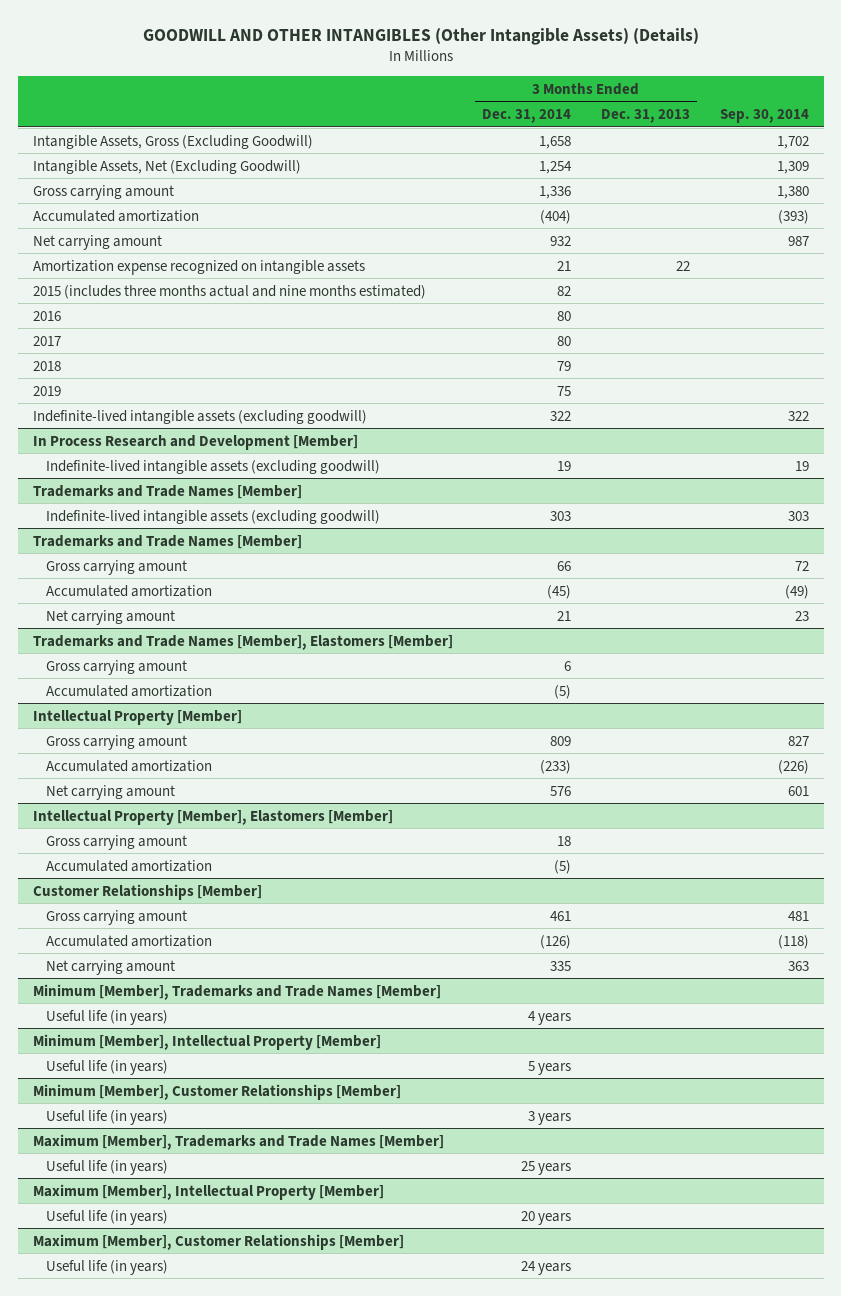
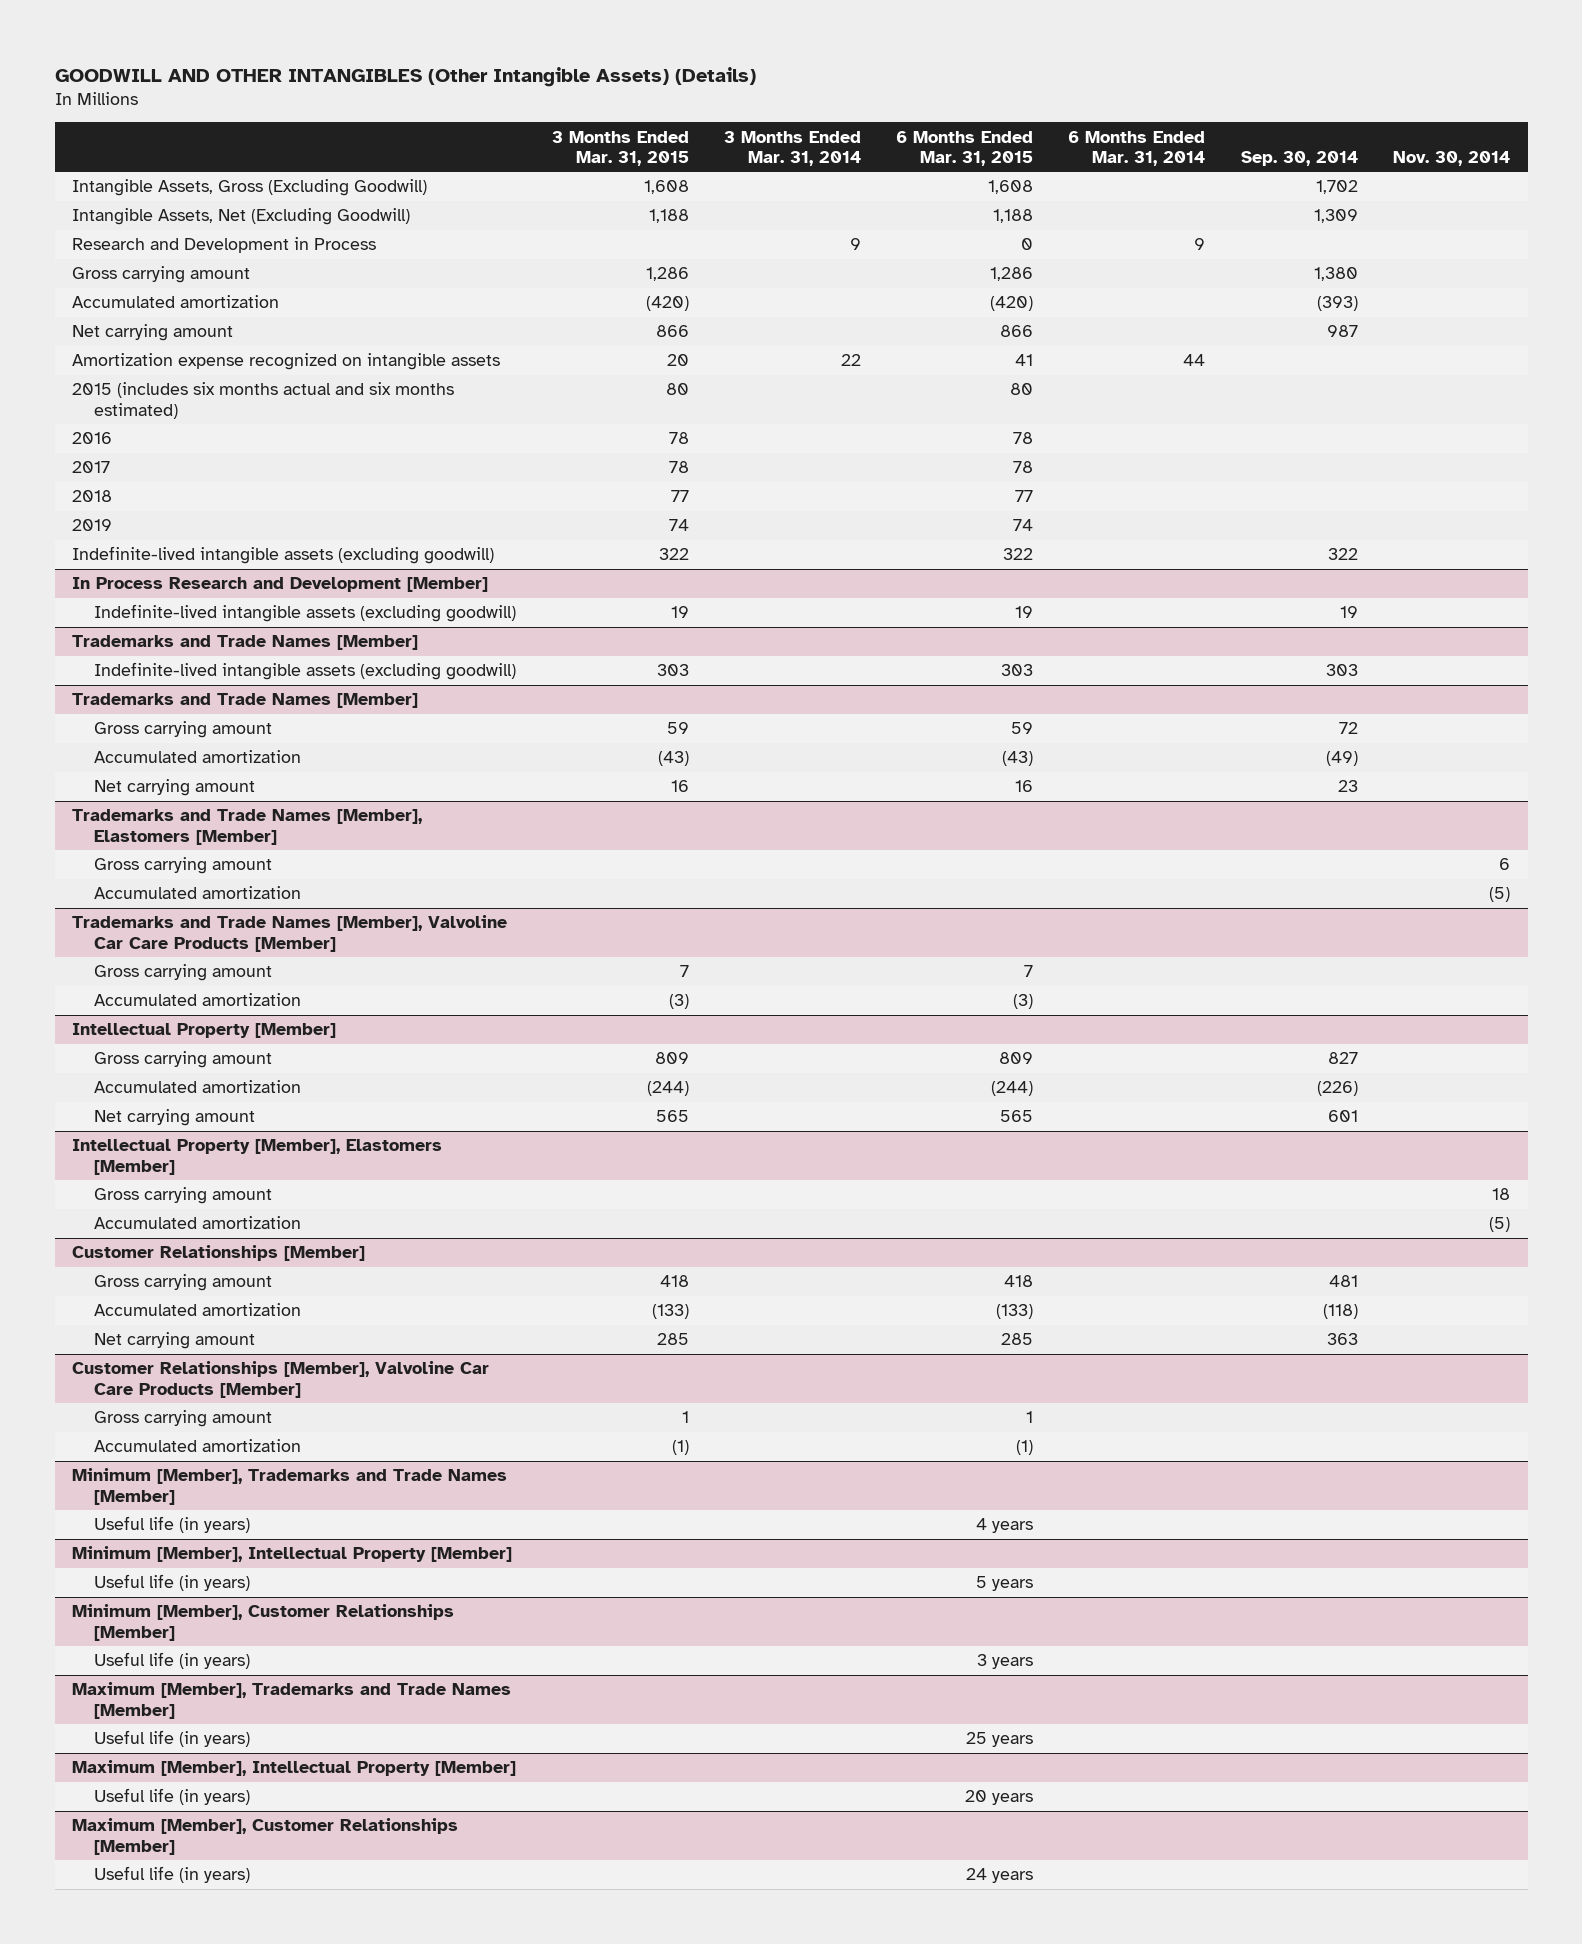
- | 3 Months Ended Dec. 31, 2014 | 3 Months Ended Dec. 31, 2013 | Sep. 30, 2014
+ | 3 Months Ended Mar. 31, 2015 | 3 Months Ended Mar. 31, 2014 | 6 Months Ended Mar. 31, 2015 | 6 Months Ended Mar. 31, 2014 | Sep. 30, 2014 | Nov. 30, 2014
+ Research and Development in Process | | 9 | 0 | 9 | |
- 2015 (includes three months actual and nine months estimated) | 82 | |
+ 2015 (includes six months actual and six months estimated) | 80 | | 80 | | |
+ Trademarks and Trade Names [Member], Valvoline Car Care Products [Member]
+ Gross carrying amount | 7 | | 7 | | |
+ Accumulated amortization | (3) | | (3) | | |
+ Customer Relationships [Member], Valvoline Car Care Products [Member]
+ Gross carrying amount | 1 | | 1 | | |
+ Accumulated amortization | (1) | | (1) | | |

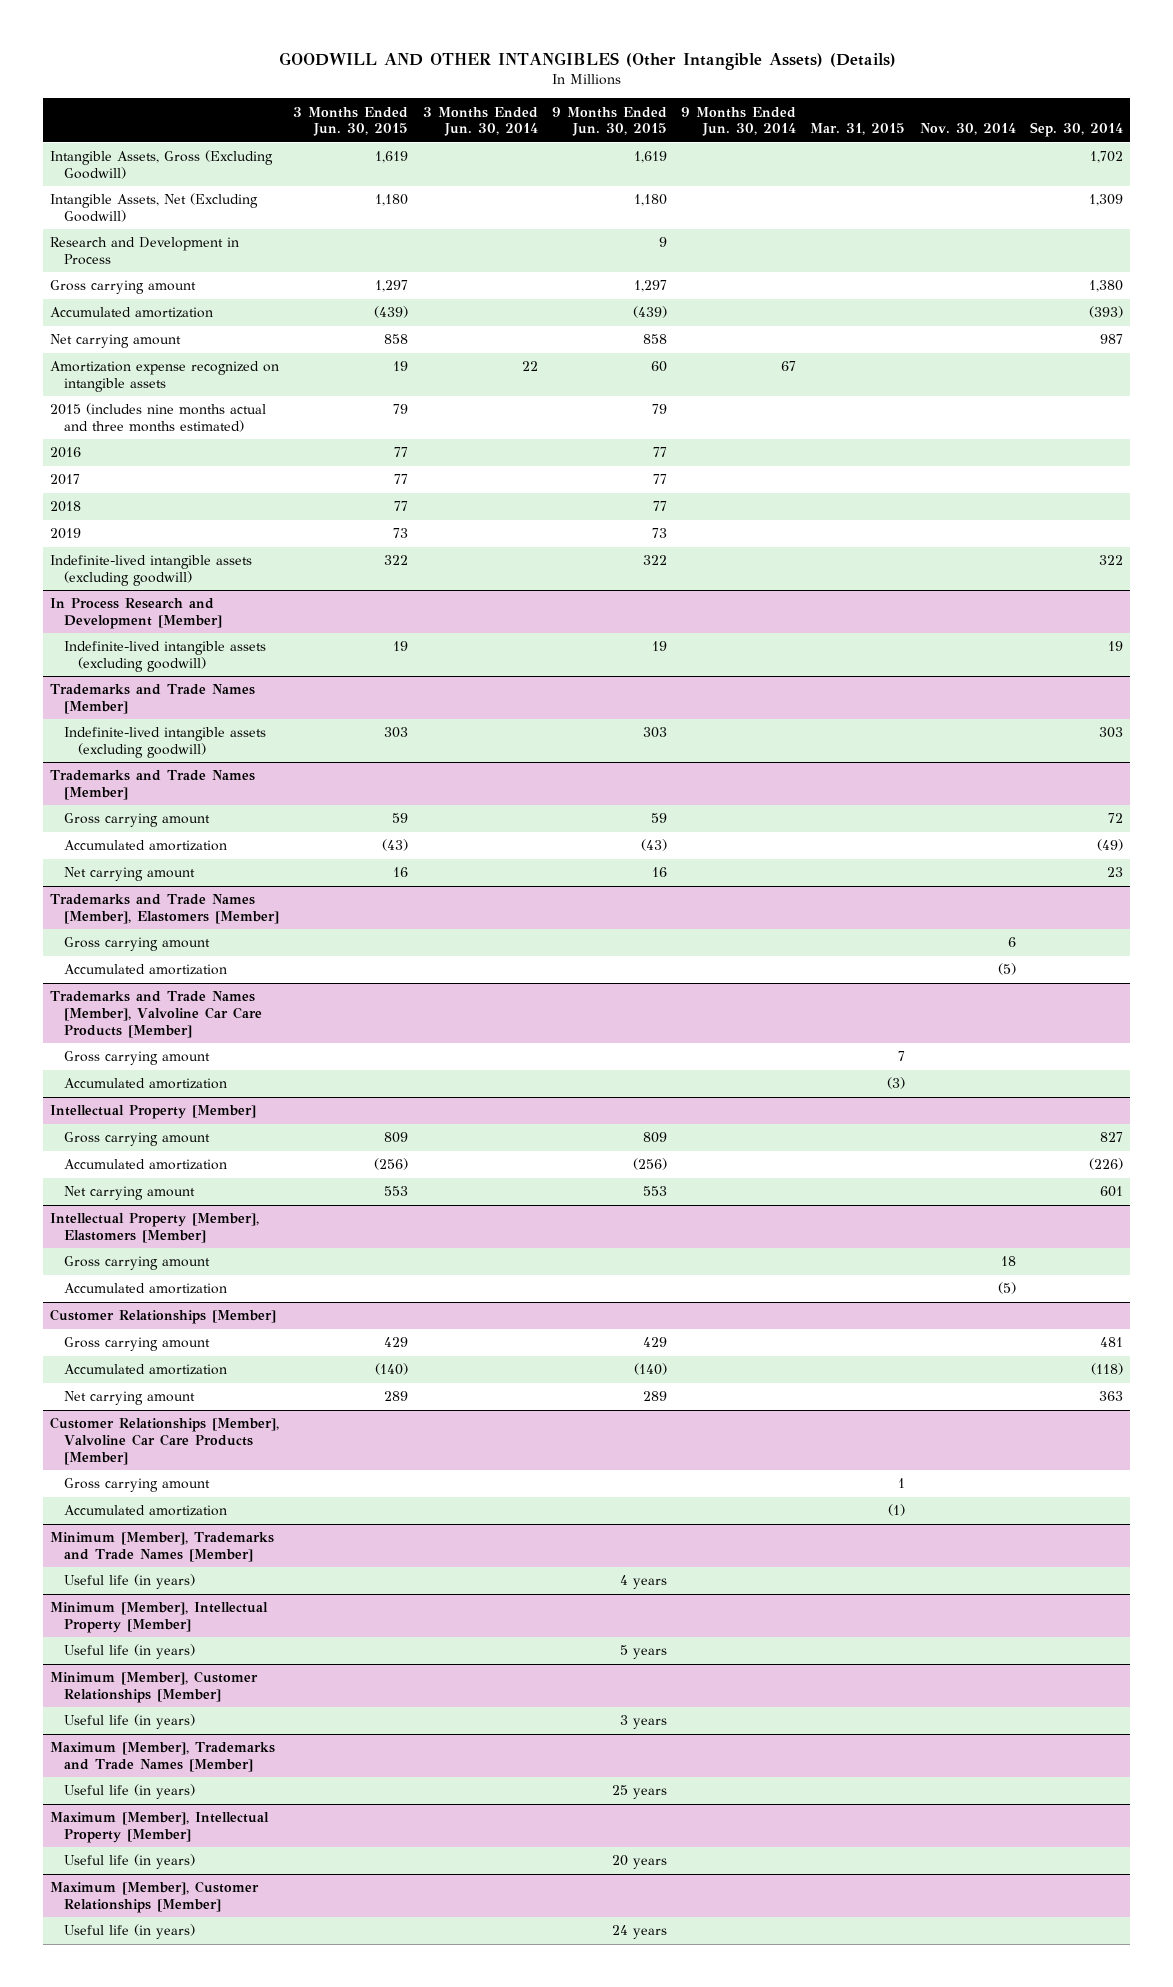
- | 3 Months Ended Mar. 31, 2015 | 3 Months Ended Mar. 31, 2014 | 6 Months Ended Mar. 31, 2015 | 6 Months Ended Mar. 31, 2014 | Sep. 30, 2014 | Nov. 30, 2014
+ | 3 Months Ended Jun. 30, 2015 | 3 Months Ended Jun. 30, 2014 | 9 Months Ended Jun. 30, 2015 | 9 Months Ended Jun. 30, 2014 | Mar. 31, 2015 | Nov. 30, 2014 | Sep. 30, 2014
- 2015 (includes six months actual and six months estimated) | 80 | | 80 | | |
+ 2015 (includes nine months actual and three months estimated) | 79 | | 79 | | | |

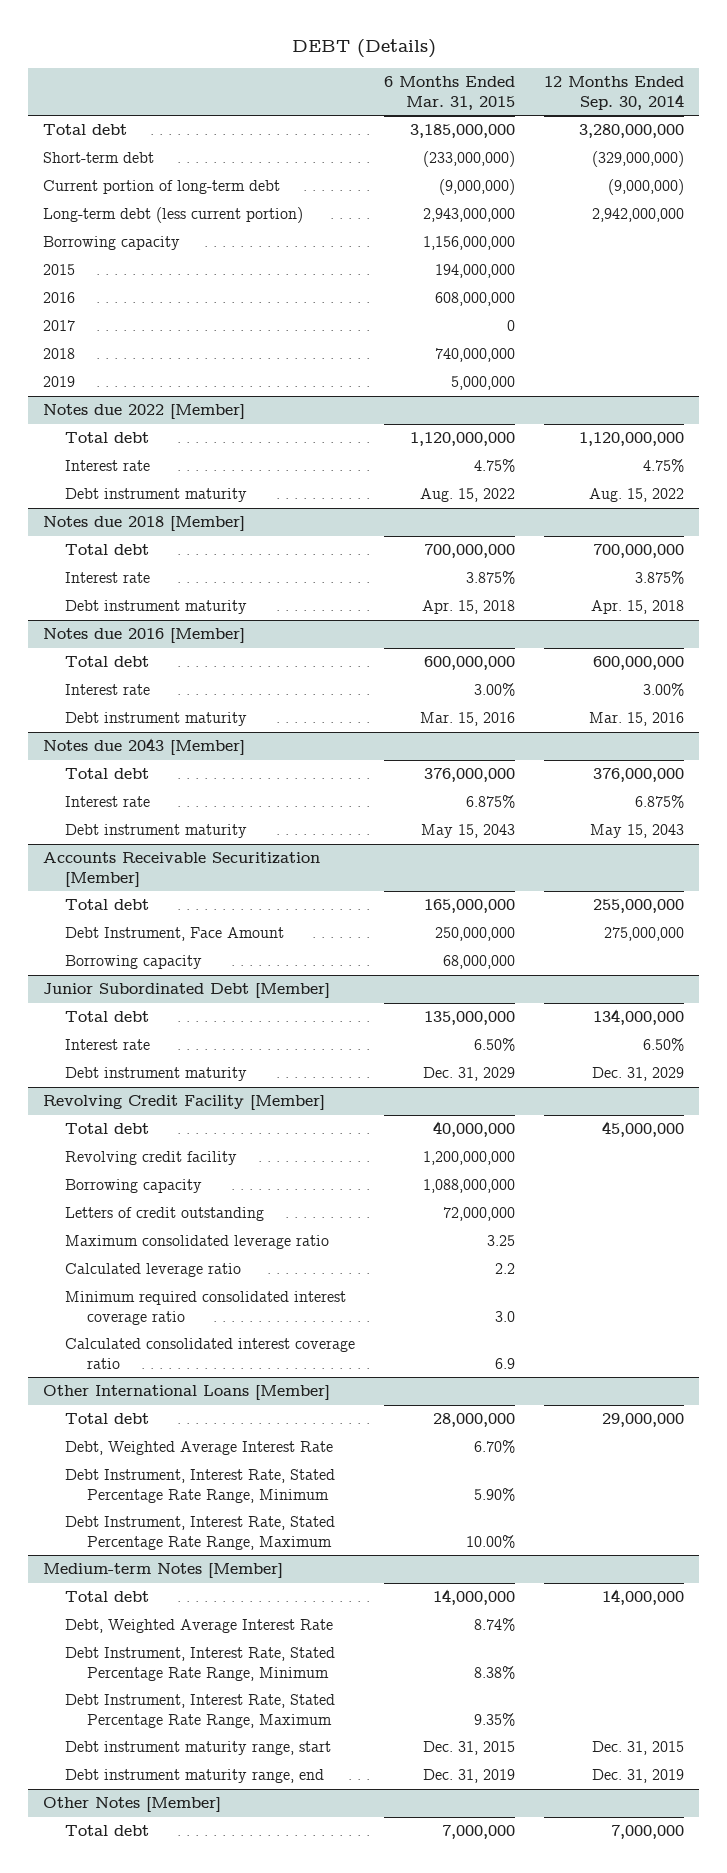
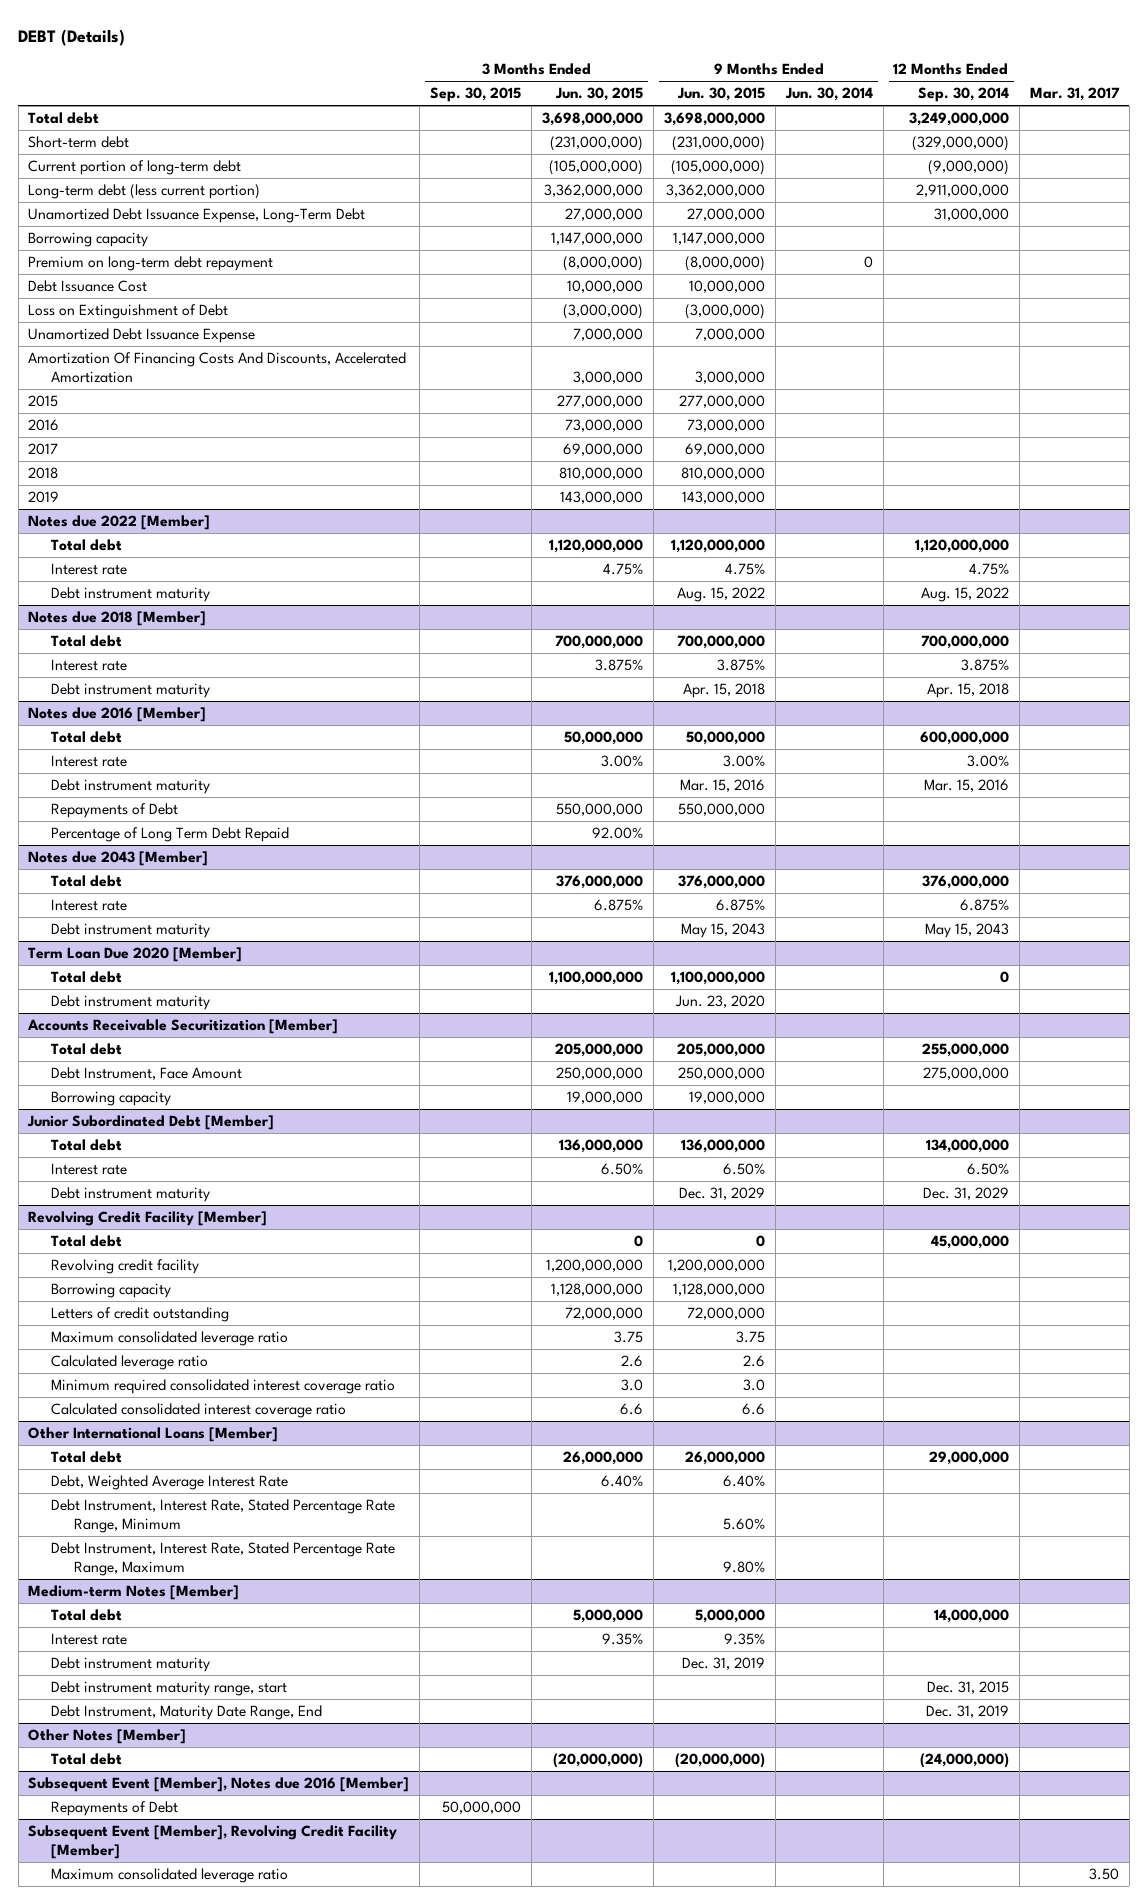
- | 6 Months Ended Mar. 31, 2015 | 12 Months Ended Sep. 30, 2014
+ | 3 Months Ended Sep. 30, 2015 | 3 Months Ended Jun. 30, 2015 | 9 Months Ended Jun. 30, 2015 | 9 Months Ended Jun. 30, 2014 | 12 Months Ended Sep. 30, 2014 | Mar. 31, 2017
- Total debt | 3,185,000,000 | 3,280,000,000
+ Total debt | | 3,698,000,000 | 3,698,000,000 | | 3,249,000,000 |
- Long-term debt (less current portion) | 2,943,000,000 | 2,942,000,000
+ Long-term debt (less current portion) | | 3,362,000,000 | 3,362,000,000 | | 2,911,000,000 |
+ Unamortized Debt Issuance Expense, Long-Term Debt | | 27,000,000 | 27,000,000 | | 31,000,000 |
+ Premium on long-term debt repayment | | (8,000,000) | (8,000,000) | 0 | |
+ Debt Issuance Cost | | 10,000,000 | 10,000,000 | | |
+ Loss on Extinguishment of Debt | | (3,000,000) | (3,000,000) | | |
+ Unamortized Debt Issuance Expense | | 7,000,000 | 7,000,000 | | |
+ Amortization Of Financing Costs And Discounts, Accelerated Amortization | | 3,000,000 | 3,000,000 | | |
@ Notes due 2016 [Member]
+ Repayments of Debt | | 550,000,000 | 550,000,000 | | |
+ Percentage of Long Term Debt Repaid | | 92.00% | | | |
+ Term Loan Due 2020 [Member]
+ Total debt | | 1,100,000,000 | 1,100,000,000 | | 0 |
+ Debt instrument maturity | | | Jun. 23, 2020 | | |
@ Medium-term Notes [Member]
- Debt, Weighted Average Interest Rate | 8.74% |
- Debt Instrument, Interest Rate, Stated Percentage Rate Range, Minimum | 8.38% |
- Debt Instrument, Interest Rate, Stated Percentage Rate Range, Maximum | 9.35% |
+ Interest rate | | 9.35% | 9.35% | | |
+ Debt instrument maturity | | | Dec. 31, 2019 | | |
- Debt instrument maturity range, end | Dec. 31, 2019 | Dec. 31, 2019
+ Debt Instrument, Maturity Date Range, End | | | | | Dec. 31, 2019 |
@ Other Notes [Member]
- Total debt | 7,000,000 | 7,000,000
+ Total debt | | (20,000,000) | (20,000,000) | | (24,000,000) |
+ Subsequent Event [Member], Notes due 2016 [Member]
+ Repayments of Debt | 50,000,000 | | | | |
+ Subsequent Event [Member], Revolving Credit Facility [Member]
+ Maximum consolidated leverage ratio | | | | | | 3.50

